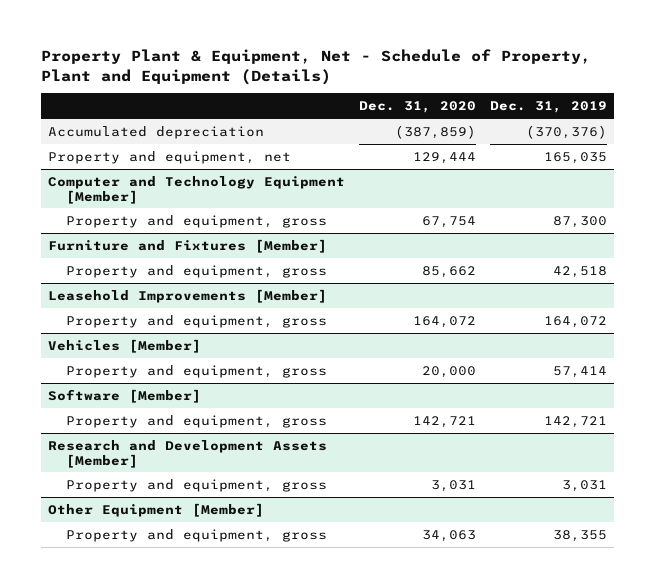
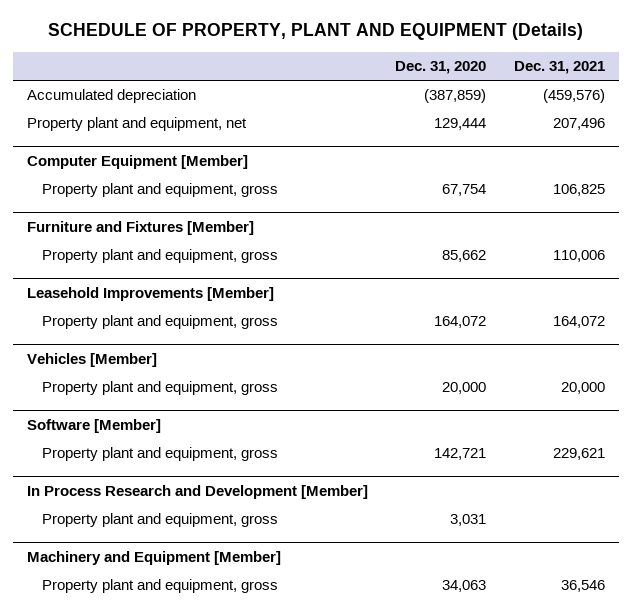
- Property Plant & Equipment, Net - Schedule of Property, Plant and Equipment (Details)
+ SCHEDULE OF PROPERTY, PLANT AND EQUIPMENT (Details)
- | Dec. 31, 2020 | Dec. 31, 2019
+ | Dec. 31, 2020 | Dec. 31, 2021
- Property and equipment, net | 129,444 | 165,035
- Computer and Technology Equipment [Member]
- Property and equipment, gross | 67,754 | 87,300
+ Property plant and equipment, net | 129,444 | 207,496
+ Computer Equipment [Member]
+ Property plant and equipment, gross | 67,754 | 106,825
@ Furniture and Fixtures [Member]
- Property and equipment, gross | 85,662 | 42,518
+ Property plant and equipment, gross | 85,662 | 110,006
@ Leasehold Improvements [Member]
- Property and equipment, gross | 164,072 | 164,072
+ Property plant and equipment, gross | 164,072 | 164,072
@ Vehicles [Member]
- Property and equipment, gross | 20,000 | 57,414
+ Property plant and equipment, gross | 20,000 | 20,000
@ Software [Member]
- Property and equipment, gross | 142,721 | 142,721
- Research and Development Assets [Member]
- Property and equipment, gross | 3,031 | 3,031
- Other Equipment [Member]
- Property and equipment, gross | 34,063 | 38,355
@ Software [Member]
+ Property plant and equipment, gross | 142,721 | 229,621
+ In Process Research and Development [Member]
+ Property plant and equipment, gross | 3,031 |
+ Machinery and Equipment [Member]
+ Property plant and equipment, gross | 34,063 | 36,546

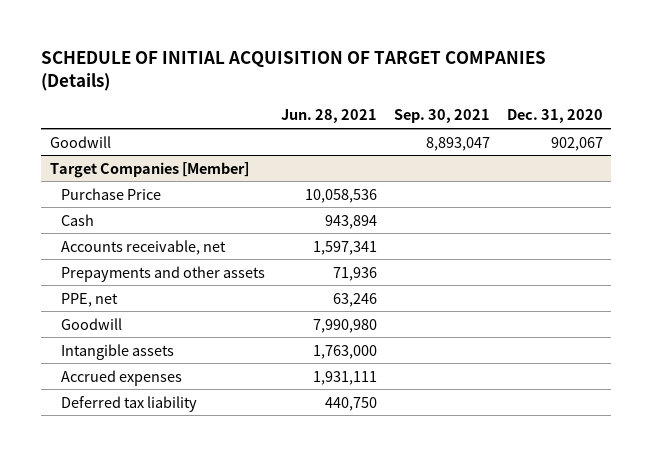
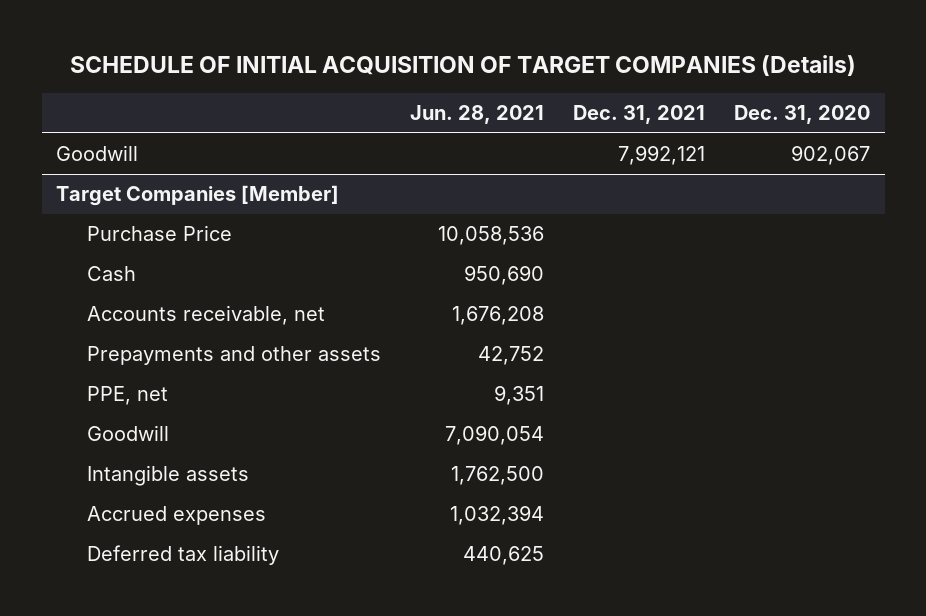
- | Jun. 28, 2021 | Sep. 30, 2021 | Dec. 31, 2020
+ | Jun. 28, 2021 | Dec. 31, 2021 | Dec. 31, 2020
@ Target Companies [Member]
- Cash | 943,894 | |
- Accounts receivable, net | 1,597,341 | |
- Prepayments and other assets | 71,936 | |
- PPE, net | 63,246 | |
- Goodwill | 7,990,980 | |
- Intangible assets | 1,763,000 | |
- Accrued expenses | 1,931,111 | |
- Deferred tax liability | 440,750 | |
+ Cash | 950,690 | |
+ Accounts receivable, net | 1,676,208 | |
+ Prepayments and other assets | 42,752 | |
+ PPE, net | 9,351 | |
+ Goodwill | 7,090,054 | |
+ Intangible assets | 1,762,500 | |
+ Accrued expenses | 1,032,394 | |
+ Deferred tax liability | 440,625 | |

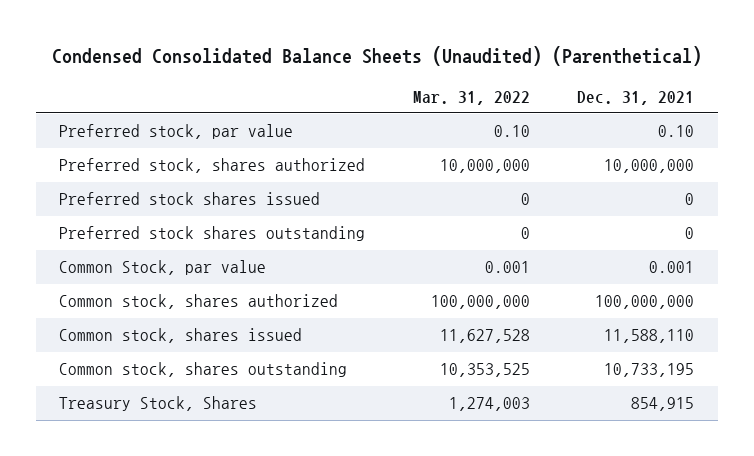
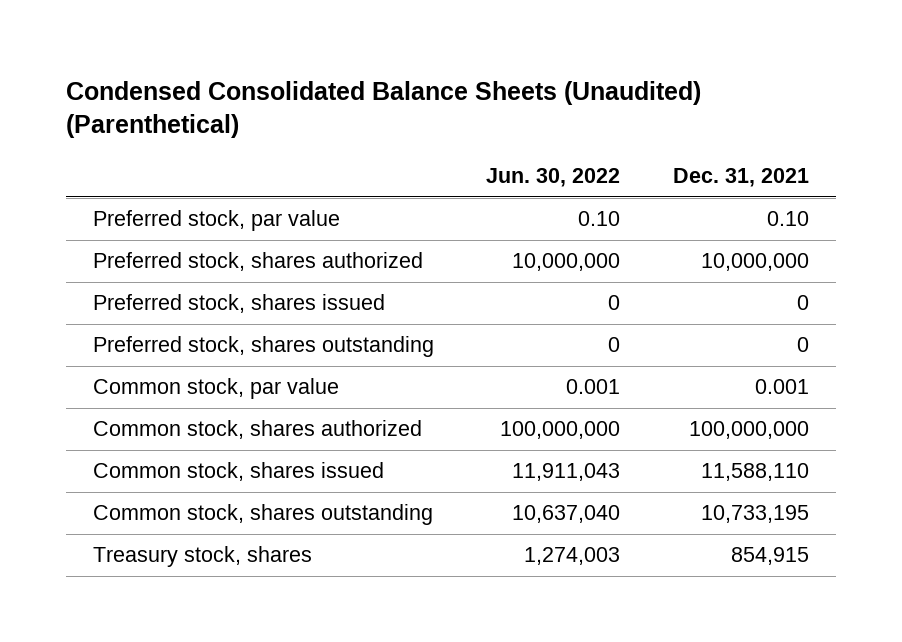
- | Mar. 31, 2022 | Dec. 31, 2021
+ | Jun. 30, 2022 | Dec. 31, 2021
- Preferred stock shares issued | 0 | 0
- Preferred stock shares outstanding | 0 | 0
- Common Stock, par value | 0.001 | 0.001
+ Preferred stock, shares issued | 0 | 0
+ Preferred stock, shares outstanding | 0 | 0
+ Common stock, par value | 0.001 | 0.001
- Treasury Stock, Shares | 1,274,003 | 854,915
+ Treasury stock, shares | 1,274,003 | 854,915

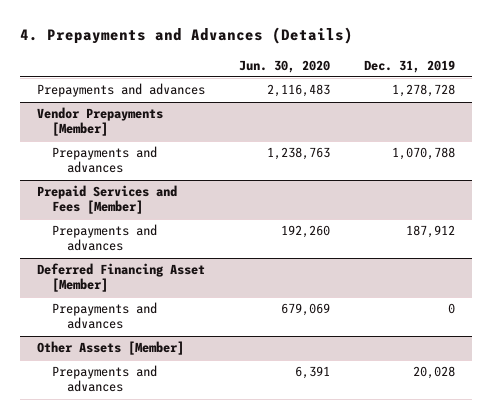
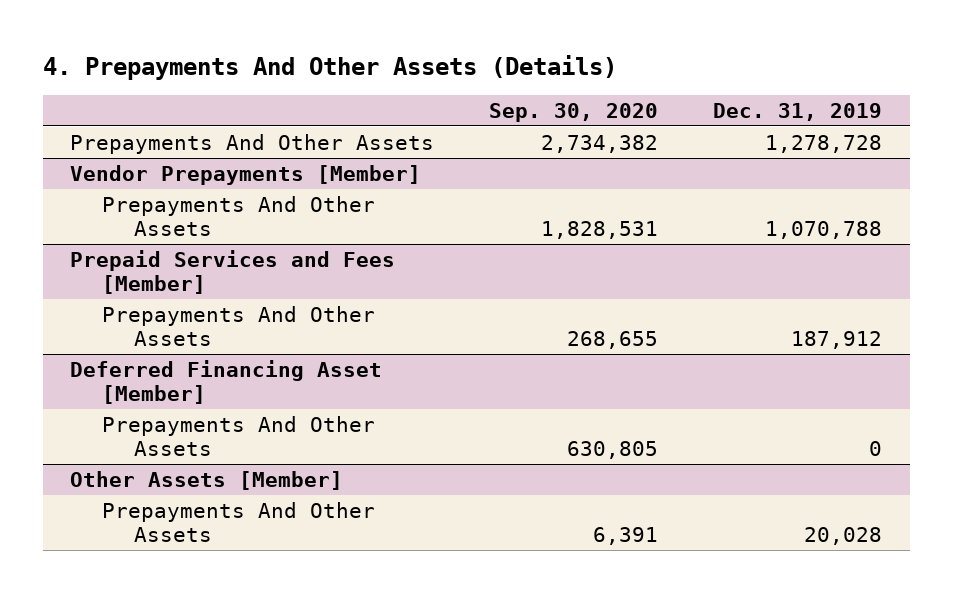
- 4. Prepayments and Advances (Details)
+ 4. Prepayments And Other Assets (Details)
- | Jun. 30, 2020 | Dec. 31, 2019
+ | Sep. 30, 2020 | Dec. 31, 2019
- Prepayments and advances | 2,116,483 | 1,278,728
+ Prepayments And Other Assets | 2,734,382 | 1,278,728
@ Vendor Prepayments [Member]
- Prepayments and advances | 1,238,763 | 1,070,788
+ Prepayments And Other Assets | 1,828,531 | 1,070,788
@ Prepaid Services and Fees [Member]
- Prepayments and advances | 192,260 | 187,912
+ Prepayments And Other Assets | 268,655 | 187,912
@ Deferred Financing Asset [Member]
- Prepayments and advances | 679,069 | 0
+ Prepayments And Other Assets | 630,805 | 0
@ Other Assets [Member]
- Prepayments and advances | 6,391 | 20,028
+ Prepayments And Other Assets | 6,391 | 20,028

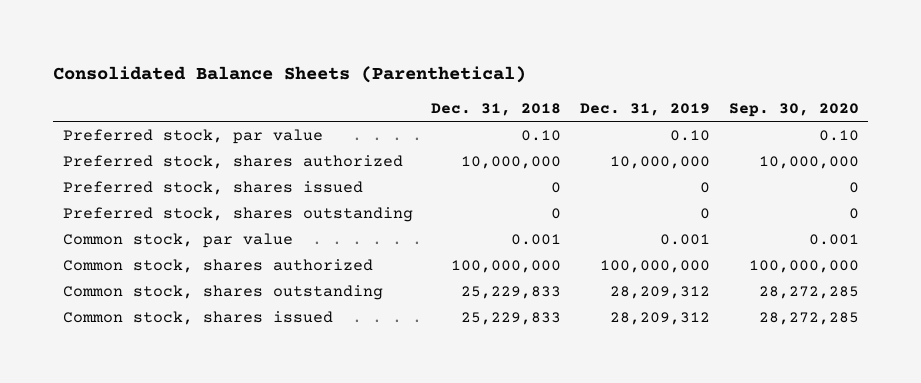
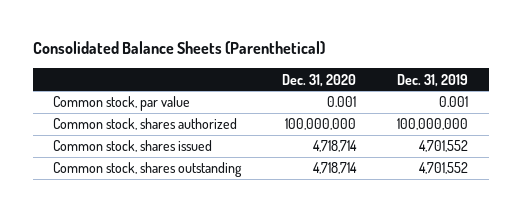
- | Dec. 31, 2018 | Dec. 31, 2019 | Sep. 30, 2020
+ | Dec. 31, 2020 | Dec. 31, 2019
- Preferred stock, par value | 0.10 | 0.10 | 0.10
- Preferred stock, shares authorized | 10,000,000 | 10,000,000 | 10,000,000
- Preferred stock, shares issued | 0 | 0 | 0
- Preferred stock, shares outstanding | 0 | 0 | 0
- Common stock, shares outstanding | 25,229,833 | 28,209,312 | 28,272,285
- Common stock, shares issued | 25,229,833 | 28,209,312 | 28,272,285
+ Common stock, shares issued | 4,718,714 | 4,701,552
+ Common stock, shares outstanding | 4,718,714 | 4,701,552

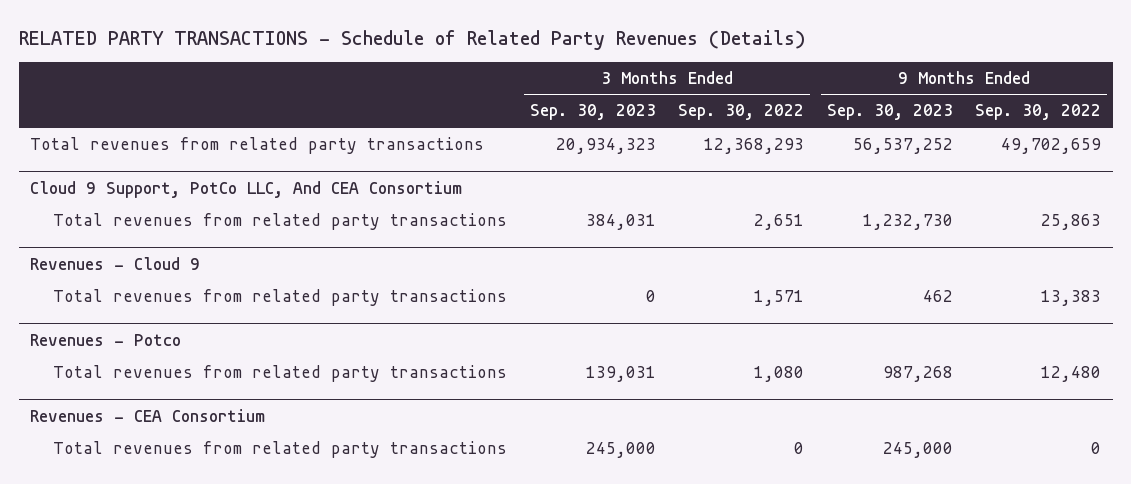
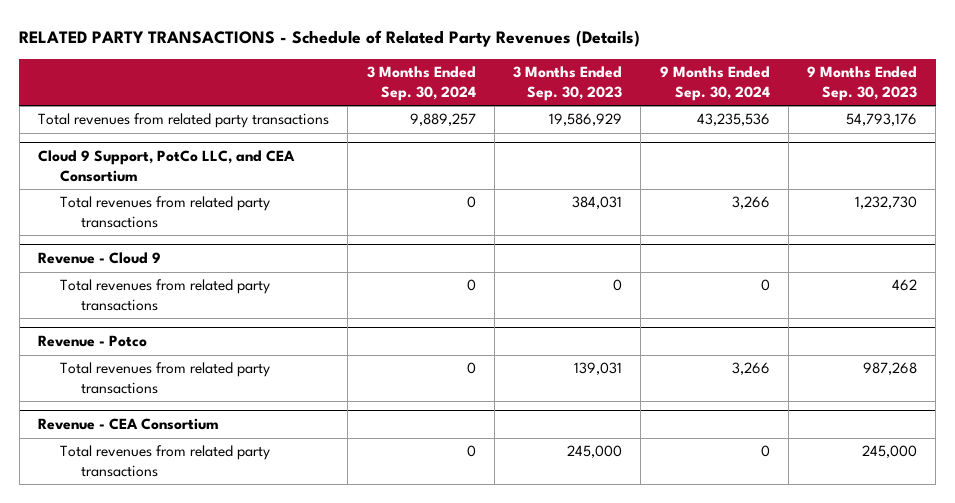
- | 3 Months Ended Sep. 30, 2023 | 3 Months Ended Sep. 30, 2022 | 9 Months Ended Sep. 30, 2023 | 9 Months Ended Sep. 30, 2022
+ | 3 Months Ended Sep. 30, 2024 | 3 Months Ended Sep. 30, 2023 | 9 Months Ended Sep. 30, 2024 | 9 Months Ended Sep. 30, 2023
- Total revenues from related party transactions | 20,934,323 | 12,368,293 | 56,537,252 | 49,702,659
- Cloud 9 Support, PotCo LLC, And CEA Consortium
+ Total revenues from related party transactions | 9,889,257 | 19,586,929 | 43,235,536 | 54,793,176
+ Cloud 9 Support, PotCo LLC, and CEA Consortium
- Revenues - Cloud 9
+ Revenue - Cloud 9
- Revenues - Potco
+ Revenue - Potco
- Revenues - CEA Consortium
+ Revenue - CEA Consortium

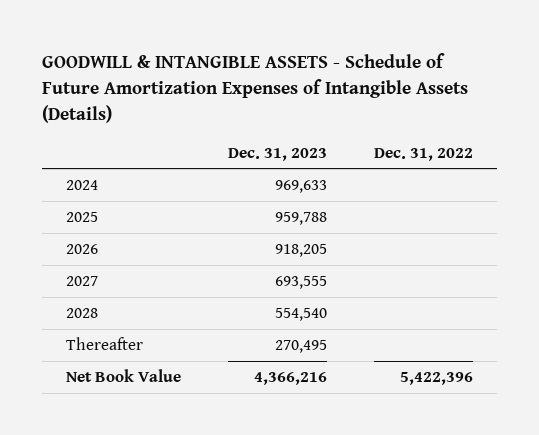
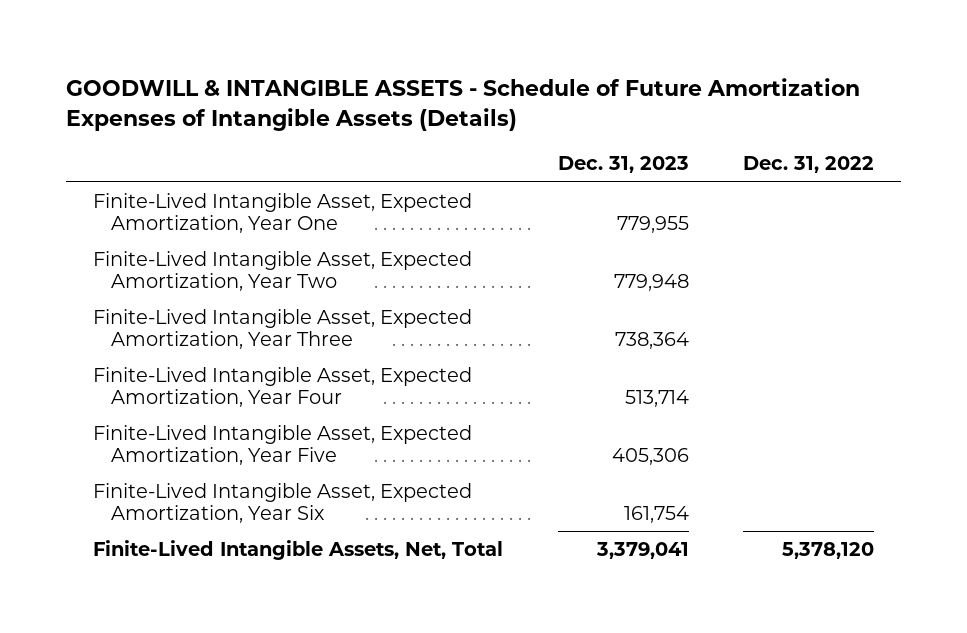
- 2024 | 969,633 |
- 2025 | 959,788 |
- 2026 | 918,205 |
- 2027 | 693,555 |
- 2028 | 554,540 |
- Thereafter | 270,495 |
- Net Book Value | 4,366,216 | 5,422,396
+ Finite-Lived Intangible Asset, Expected Amortization, Year One | 779,955 |
+ Finite-Lived Intangible Asset, Expected Amortization, Year Two | 779,948 |
+ Finite-Lived Intangible Asset, Expected Amortization, Year Three | 738,364 |
+ Finite-Lived Intangible Asset, Expected Amortization, Year Four | 513,714 |
+ Finite-Lived Intangible Asset, Expected Amortization, Year Five | 405,306 |
+ Finite-Lived Intangible Asset, Expected Amortization, Year Six | 161,754 |
+ Finite-Lived Intangible Assets, Net, Total | 3,379,041 | 5,378,120

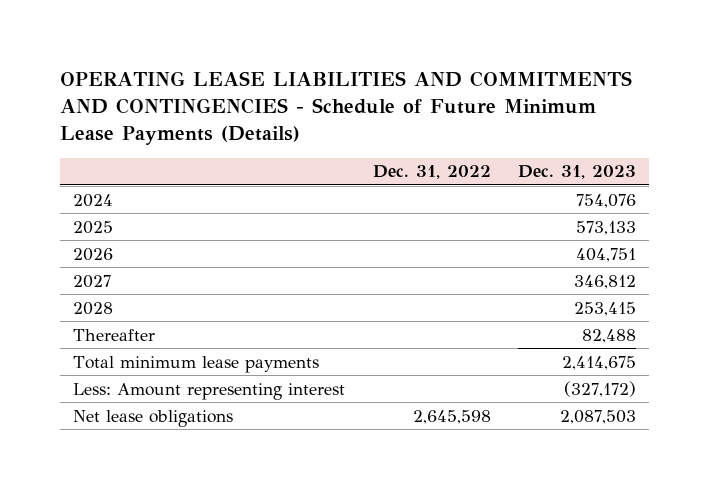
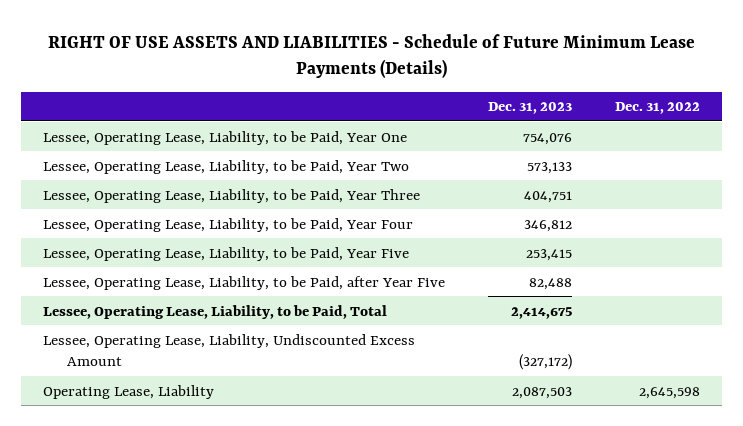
- OPERATING LEASE LIABILITIES AND COMMITMENTS AND CONTINGENCIES - Schedule of Future Minimum Lease Payments (Details)
+ RIGHT OF USE ASSETS AND LIABILITIES - Schedule of Future Minimum Lease Payments (Details)
- | Dec. 31, 2022 | Dec. 31, 2023
+ | Dec. 31, 2023 | Dec. 31, 2022
- 2024 | | 754,076
- 2025 | | 573,133
- 2026 | | 404,751
- 2027 | | 346,812
- 2028 | | 253,415
- Thereafter | | 82,488
- Total minimum lease payments | | 2,414,675
- Less: Amount representing interest | | (327,172)
- Net lease obligations | 2,645,598 | 2,087,503
+ Lessee, Operating Lease, Liability, to be Paid, Year One | 754,076 |
+ Lessee, Operating Lease, Liability, to be Paid, Year Two | 573,133 |
+ Lessee, Operating Lease, Liability, to be Paid, Year Three | 404,751 |
+ Lessee, Operating Lease, Liability, to be Paid, Year Four | 346,812 |
+ Lessee, Operating Lease, Liability, to be Paid, Year Five | 253,415 |
+ Lessee, Operating Lease, Liability, to be Paid, after Year Five | 82,488 |
+ Lessee, Operating Lease, Liability, to be Paid, Total | 2,414,675 |
+ Lessee, Operating Lease, Liability, Undiscounted Excess Amount | (327,172) |
+ Operating Lease, Liability | 2,087,503 | 2,645,598

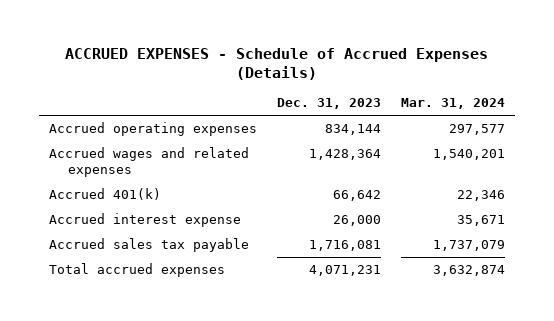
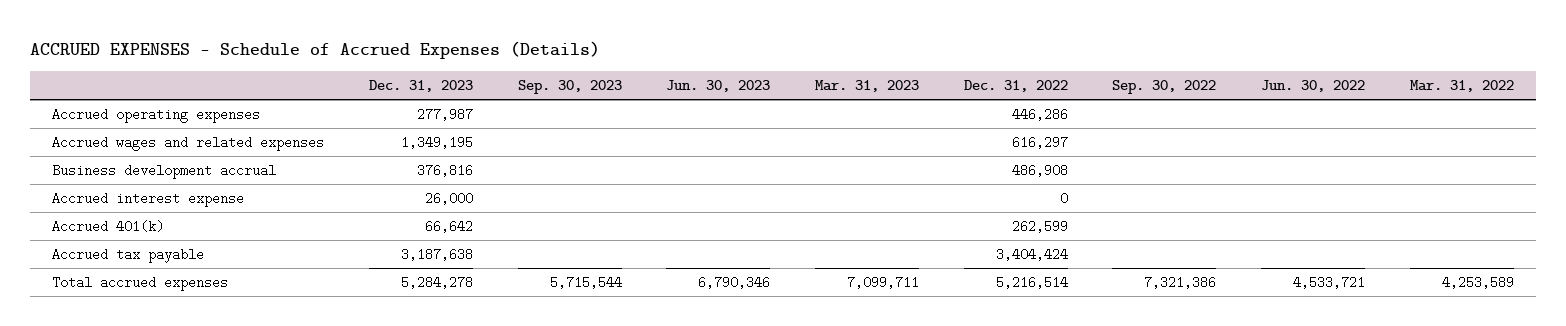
- | Dec. 31, 2023 | Mar. 31, 2024
+ | Dec. 31, 2023 | Sep. 30, 2023 | Jun. 30, 2023 | Mar. 31, 2023 | Dec. 31, 2022 | Sep. 30, 2022 | Jun. 30, 2022 | Mar. 31, 2022
- Accrued operating expenses | 834,144 | 297,577
- Accrued wages and related expenses | 1,428,364 | 1,540,201
+ Accrued operating expenses | 277,987 | | | | 446,286 | | |
+ Accrued wages and related expenses | 1,349,195 | | | | 616,297 | | |
+ Business development accrual | 376,816 | | | | 486,908 | | |
- Accrued sales tax payable | 1,716,081 | 1,737,079
- Total accrued expenses | 4,071,231 | 3,632,874
moved down: Accrued 401(k) | 66,642 | | | | 262,599 | | |
+ Accrued tax payable | 3,187,638 | | | | 3,404,424 | | |
+ Total accrued expenses | 5,284,278 | 5,715,544 | 6,790,346 | 7,099,711 | 5,216,514 | 7,321,386 | 4,533,721 | 4,253,589

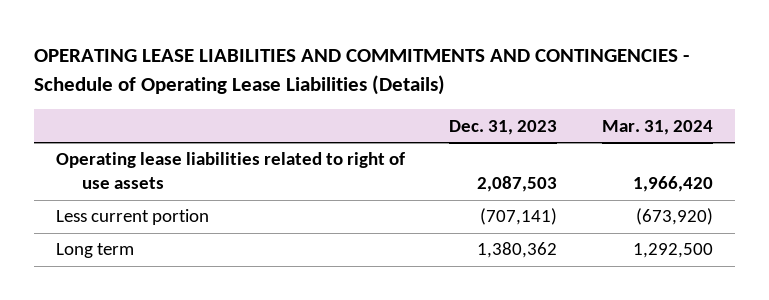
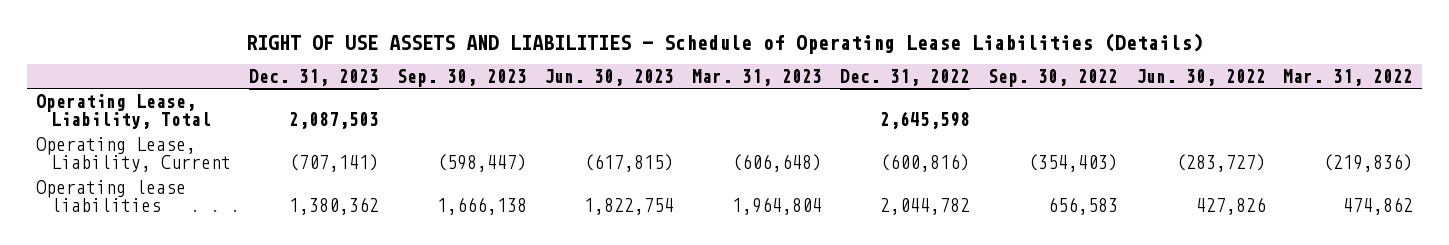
- OPERATING LEASE LIABILITIES AND COMMITMENTS AND CONTINGENCIES - Schedule of Operating Lease Liabilities (Details)
+ RIGHT OF USE ASSETS AND LIABILITIES - Schedule of Operating Lease Liabilities (Details)
- | Dec. 31, 2023 | Mar. 31, 2024
+ | Dec. 31, 2023 | Sep. 30, 2023 | Jun. 30, 2023 | Mar. 31, 2023 | Dec. 31, 2022 | Sep. 30, 2022 | Jun. 30, 2022 | Mar. 31, 2022
- Operating lease liabilities related to right of use assets | 2,087,503 | 1,966,420
- Less current portion | (707,141) | (673,920)
- Long term | 1,380,362 | 1,292,500
+ Operating Lease, Liability, Total | 2,087,503 | | | | 2,645,598 | | |
+ Operating Lease, Liability, Current | (707,141) | (598,447) | (617,815) | (606,648) | (600,816) | (354,403) | (283,727) | (219,836)
+ Operating lease liabilities | 1,380,362 | 1,666,138 | 1,822,754 | 1,964,804 | 2,044,782 | 656,583 | 427,826 | 474,862

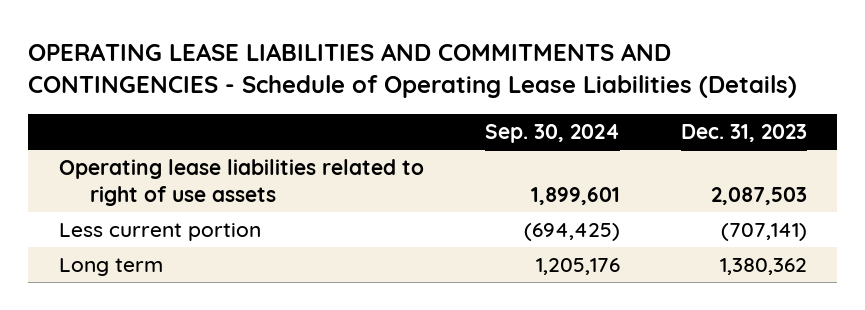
- RIGHT OF USE ASSETS AND LIABILITIES - Schedule of Operating Lease Liabilities (Details)
+ OPERATING LEASE LIABILITIES AND COMMITMENTS AND CONTINGENCIES - Schedule of Operating Lease Liabilities (Details)
- | Dec. 31, 2023 | Sep. 30, 2023 | Jun. 30, 2023 | Mar. 31, 2023 | Dec. 31, 2022 | Sep. 30, 2022 | Jun. 30, 2022 | Mar. 31, 2022
+ | Sep. 30, 2024 | Dec. 31, 2023
- Operating Lease, Liability, Total | 2,087,503 | | | | 2,645,598 | | |
- Operating Lease, Liability, Current | (707,141) | (598,447) | (617,815) | (606,648) | (600,816) | (354,403) | (283,727) | (219,836)
- Operating lease liabilities | 1,380,362 | 1,666,138 | 1,822,754 | 1,964,804 | 2,044,782 | 656,583 | 427,826 | 474,862
+ Operating lease liabilities related to right of use assets | 1,899,601 | 2,087,503
+ Less current portion | (694,425) | (707,141)
+ Long term | 1,205,176 | 1,380,362

